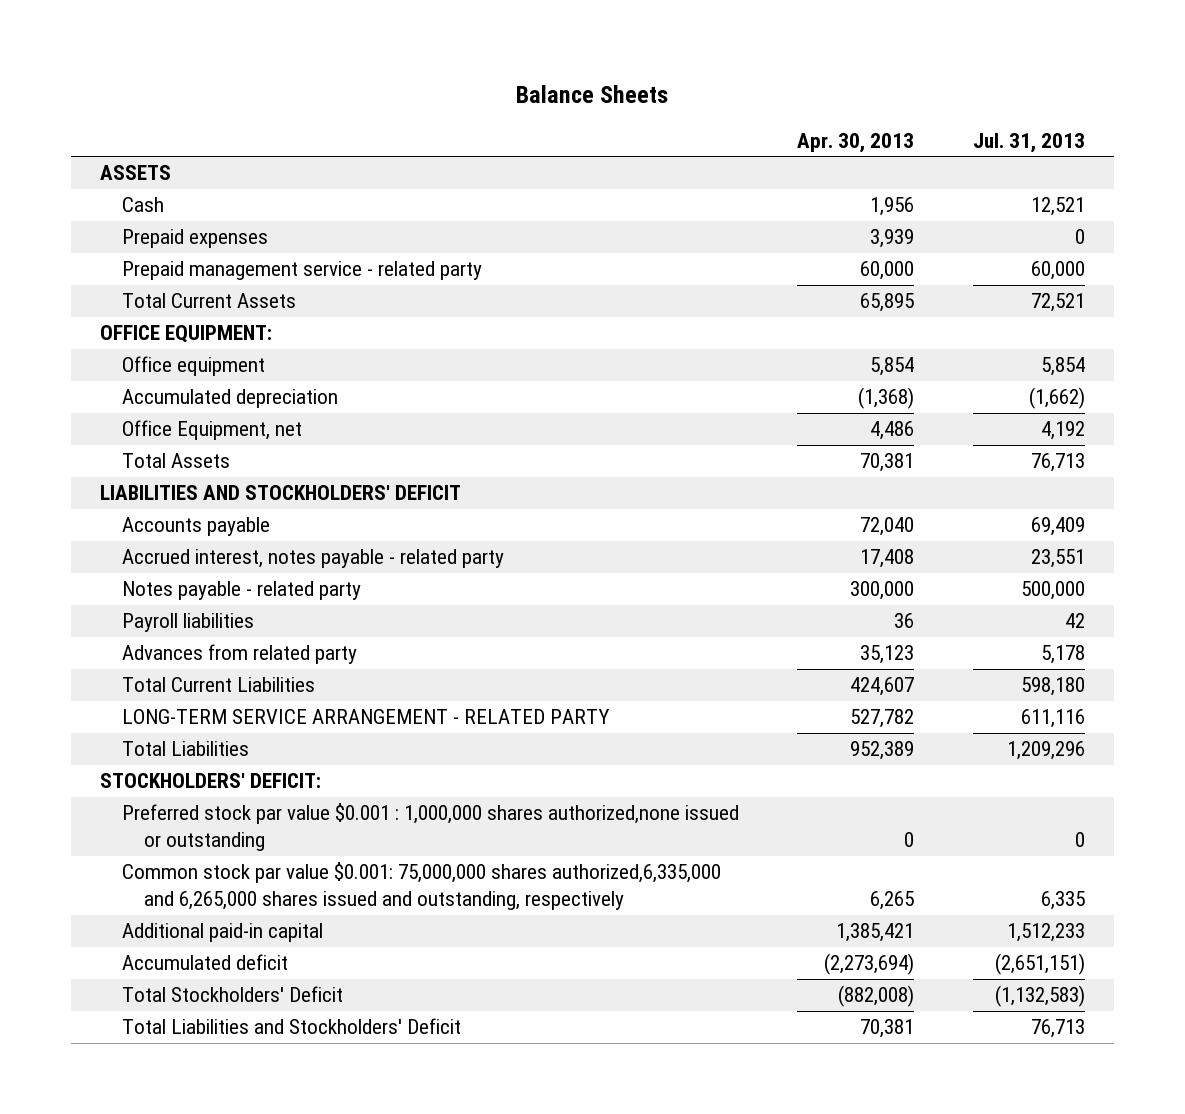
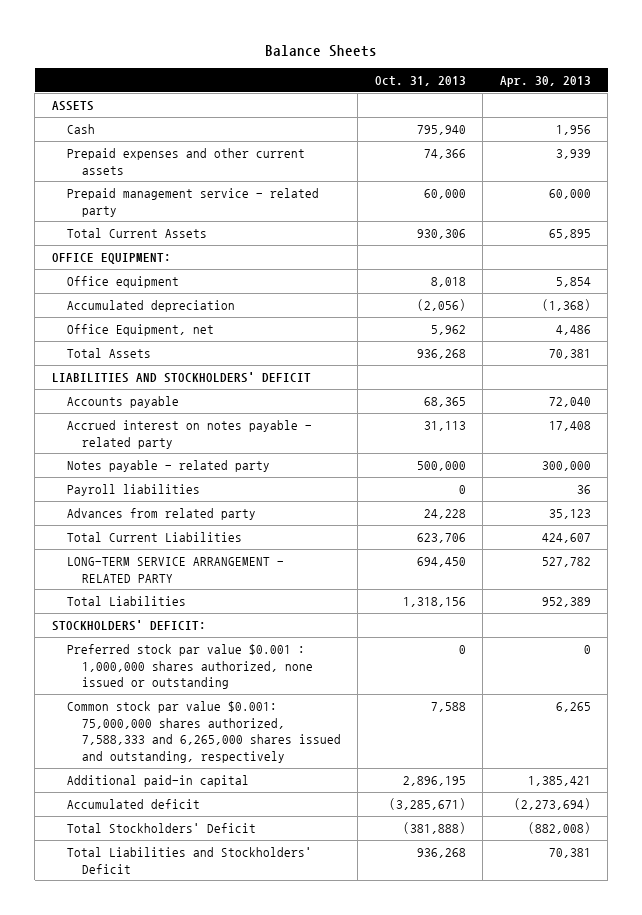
- | Apr. 30, 2013 | Jul. 31, 2013
+ | Oct. 31, 2013 | Apr. 30, 2013
- Prepaid expenses | 3,939 | 0
+ Prepaid expenses and other current assets | 74,366 | 3,939
- Accrued interest, notes payable - related party | 17,408 | 23,551
+ Accrued interest on notes payable - related party | 31,113 | 17,408
- Preferred stock par value $0.001 : 1,000,000 shares authorized,none issued or outstanding | 0 | 0
- Common stock par value $0.001: 75,000,000 shares authorized,6,335,000 and 6,265,000 shares issued and outstanding, respectively | 6,265 | 6,335
+ Preferred stock par value $0.001 : 1,000,000 shares authorized, none issued or outstanding | 0 | 0
+ Common stock par value $0.001: 75,000,000 shares authorized, 7,588,333 and 6,265,000 shares issued and outstanding, respectively | 7,588 | 6,265

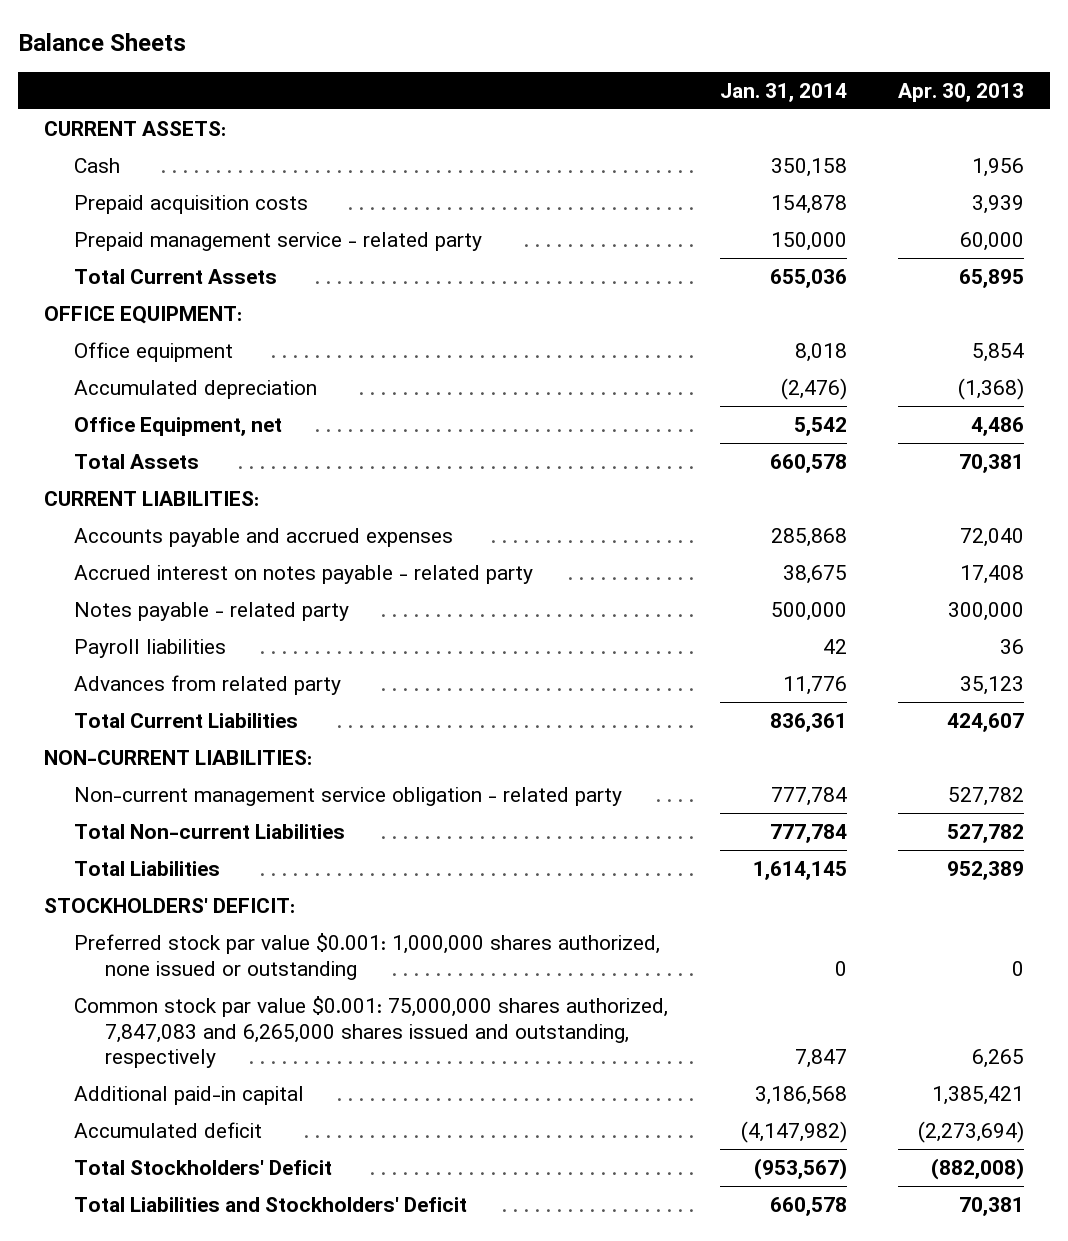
- | Oct. 31, 2013 | Apr. 30, 2013
+ | Jan. 31, 2014 | Apr. 30, 2013
- ASSETS
+ CURRENT ASSETS:
- Prepaid expenses and other current assets | 74,366 | 3,939
+ Prepaid acquisition costs | 154,878 | 3,939
- LIABILITIES AND STOCKHOLDERS' DEFICIT
- Accounts payable | 68,365 | 72,040
+ CURRENT LIABILITIES:
+ Accounts payable and accrued expenses | 285,868 | 72,040
- LONG-TERM SERVICE ARRANGEMENT - RELATED PARTY | 694,450 | 527,782
+ NON-CURRENT LIABILITIES:
+ Non-current management service obligation - related party | 777,784 | 527,782
+ Total Non-current Liabilities | 777,784 | 527,782
- Preferred stock par value $0.001 : 1,000,000 shares authorized, none issued or outstanding | 0 | 0
- Common stock par value $0.001: 75,000,000 shares authorized, 7,588,333 and 6,265,000 shares issued and outstanding, respectively | 7,588 | 6,265
+ Preferred stock par value $0.001: 1,000,000 shares authorized, none issued or outstanding | 0 | 0
+ Common stock par value $0.001: 75,000,000 shares authorized, 7,847,083 and 6,265,000 shares issued and outstanding, respectively | 7,847 | 6,265

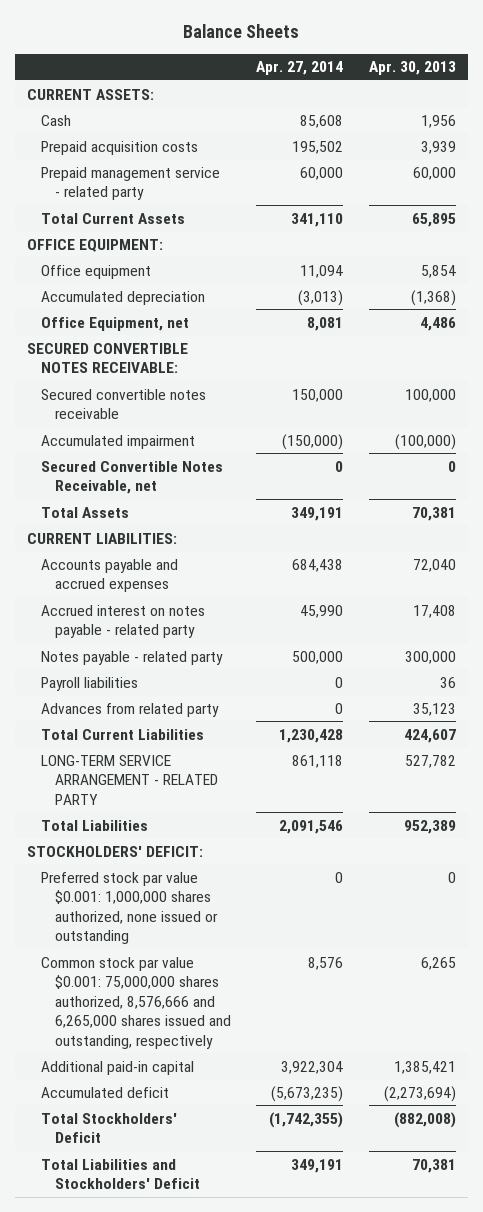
- | Jan. 31, 2014 | Apr. 30, 2013
+ | Apr. 27, 2014 | Apr. 30, 2013
+ SECURED CONVERTIBLE NOTES RECEIVABLE:
+ Secured convertible notes receivable | 150,000 | 100,000
+ Accumulated impairment | (150,000) | (100,000)
+ Secured Convertible Notes Receivable, net | 0 | 0
- NON-CURRENT LIABILITIES:
- Non-current management service obligation - related party | 777,784 | 527,782
- Total Non-current Liabilities | 777,784 | 527,782
+ LONG-TERM SERVICE ARRANGEMENT - RELATED PARTY | 861,118 | 527,782
- Common stock par value $0.001: 75,000,000 shares authorized, 7,847,083 and 6,265,000 shares issued and outstanding, respectively | 7,847 | 6,265
+ Common stock par value $0.001: 75,000,000 shares authorized, 8,576,666 and 6,265,000 shares issued and outstanding, respectively | 8,576 | 6,265

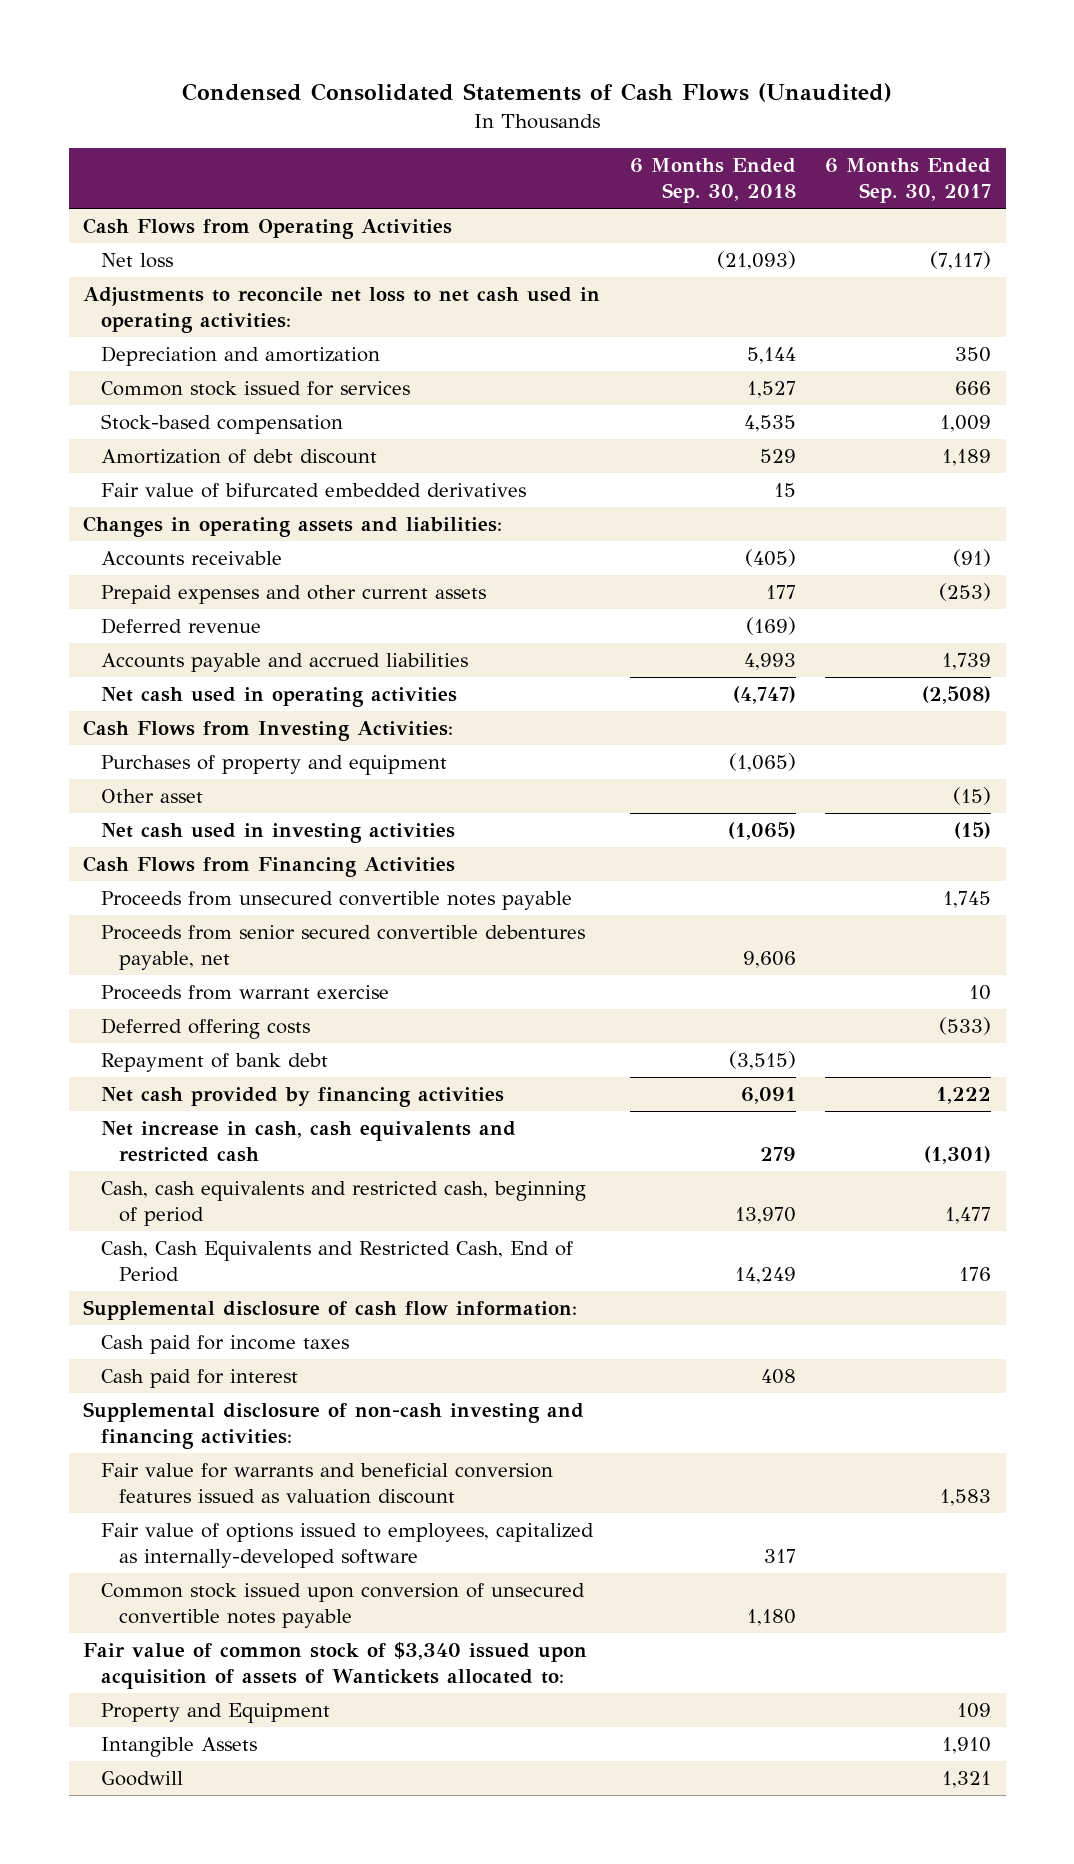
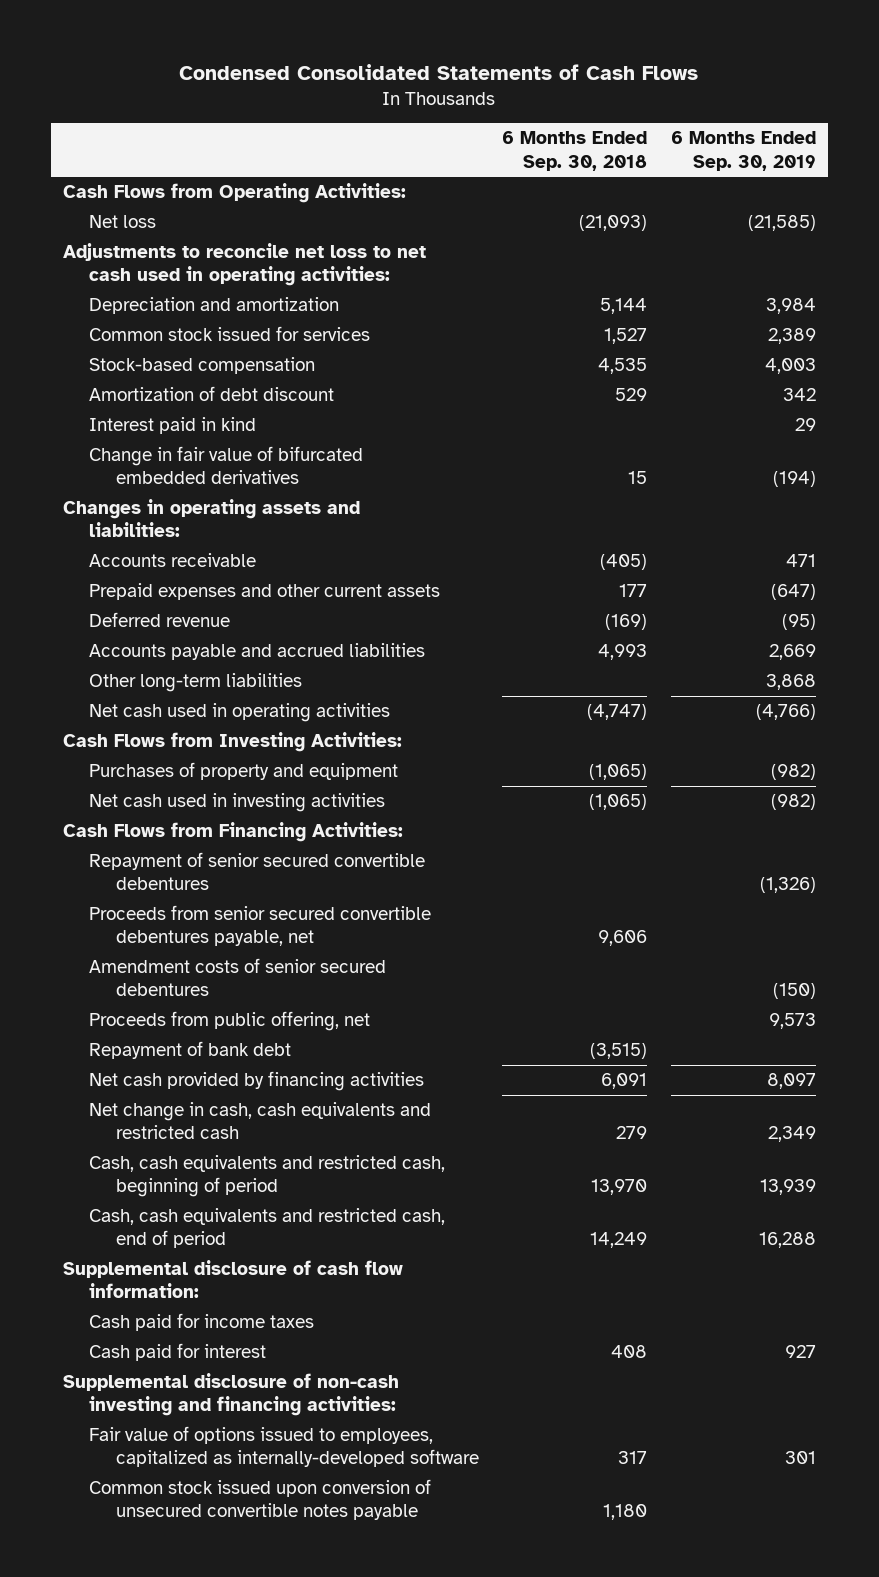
- Condensed Consolidated Statements of Cash Flows (Unaudited)
+ Condensed Consolidated Statements of Cash Flows
- | 6 Months Ended Sep. 30, 2018 | 6 Months Ended Sep. 30, 2017
+ | 6 Months Ended Sep. 30, 2018 | 6 Months Ended Sep. 30, 2019
- Cash Flows from Operating Activities
+ Cash Flows from Operating Activities:
- Fair value of bifurcated embedded derivatives | 15 |
+ Interest paid in kind | | 29
+ Change in fair value of bifurcated embedded derivatives | 15 | (194)
+ Other long-term liabilities | | 3,868
- Other asset | | (15)
- Cash Flows from Financing Activities
- Proceeds from unsecured convertible notes payable | | 1,745
+ Cash Flows from Financing Activities:
+ Repayment of senior secured convertible debentures | | (1,326)
- Proceeds from warrant exercise | | 10
- Deferred offering costs | | (533)
+ Amendment costs of senior secured debentures | | (150)
+ Proceeds from public offering, net | | 9,573
- Net increase in cash, cash equivalents and restricted cash | 279 | (1,301)
+ Net change in cash, cash equivalents and restricted cash | 279 | 2,349
- Cash, Cash Equivalents and Restricted Cash, End of Period | 14,249 | 176
+ Cash, cash equivalents and restricted cash, end of period | 14,249 | 16,288
- Fair value for warrants and beneficial conversion features issued as valuation discount | | 1,583
- Fair value of common stock of $3,340 issued upon acquisition of assets of Wantickets allocated to:
- Property and Equipment | | 109
- Intangible Assets | | 1,910
- Goodwill | | 1,321

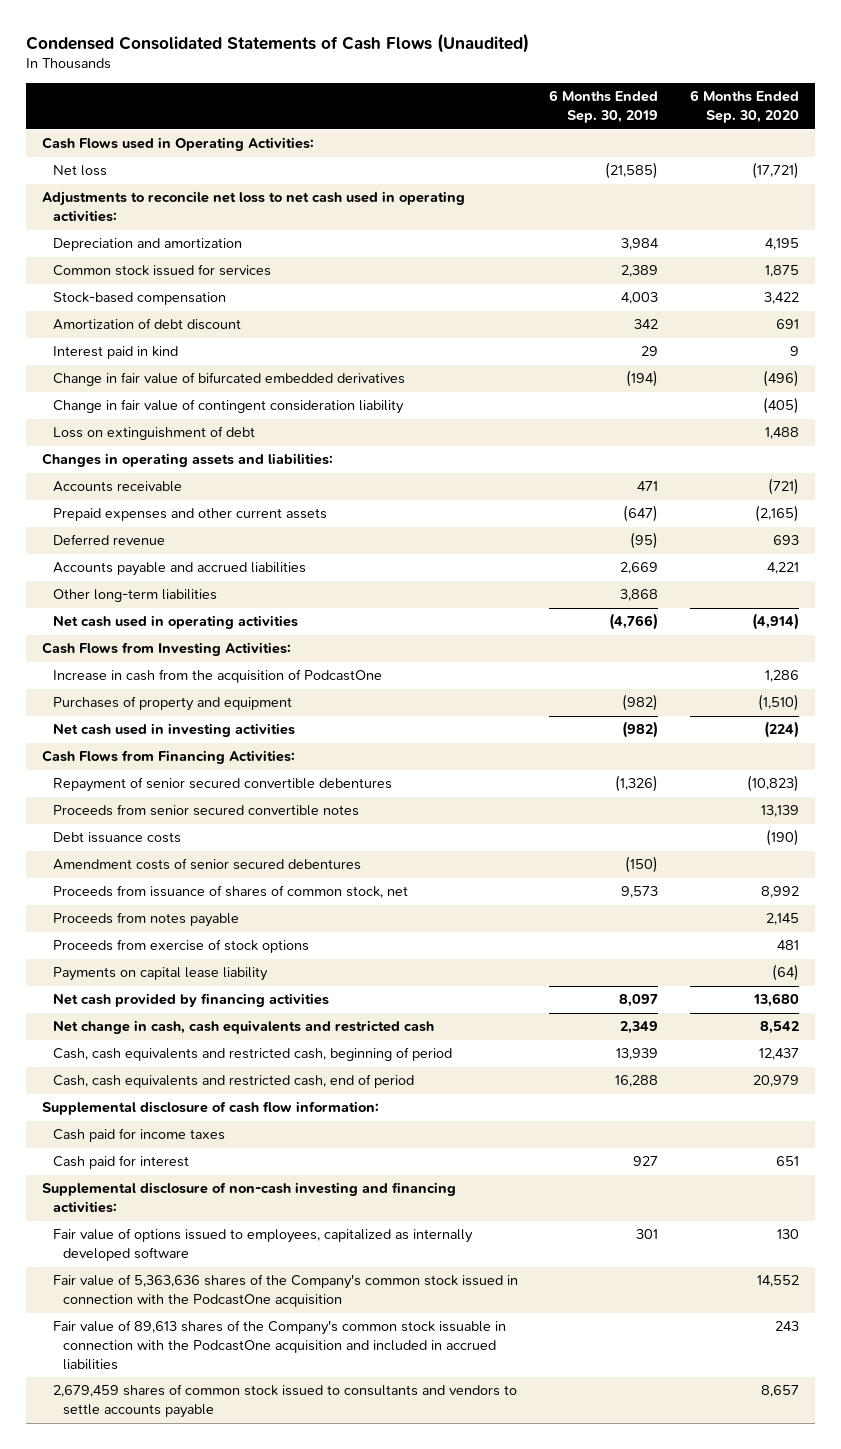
- Condensed Consolidated Statements of Cash Flows
+ Condensed Consolidated Statements of Cash Flows (Unaudited)
- | 6 Months Ended Sep. 30, 2018 | 6 Months Ended Sep. 30, 2019
+ | 6 Months Ended Sep. 30, 2019 | 6 Months Ended Sep. 30, 2020
- Cash Flows from Operating Activities:
+ Cash Flows used in Operating Activities:
+ Change in fair value of contingent consideration liability | | (405)
+ Loss on extinguishment of debt | | 1,488
+ Increase in cash from the acquisition of PodcastOne | | 1,286
- Proceeds from senior secured convertible debentures payable, net | 9,606 |
+ Proceeds from senior secured convertible notes | | 13,139
+ Debt issuance costs | | (190)
- Proceeds from public offering, net | | 9,573
- Repayment of bank debt | (3,515) |
+ Proceeds from issuance of shares of common stock, net | 9,573 | 8,992
+ Proceeds from notes payable | | 2,145
+ Proceeds from exercise of stock options | | 481
+ Payments on capital lease liability | | (64)
- Fair value of options issued to employees, capitalized as internally-developed software | 317 | 301
- Common stock issued upon conversion of unsecured convertible notes payable | 1,180 |
+ Fair value of options issued to employees, capitalized as internally developed software | 301 | 130
+ Fair value of 5,363,636 shares of the Company's common stock issued in connection with the PodcastOne acquisition | | 14,552
+ Fair value of 89,613 shares of the Company's common stock issuable in connection with the PodcastOne acquisition and included in accrued liabilities | | 243
+ 2,679,459 shares of common stock issued to consultants and vendors to settle accounts payable | | 8,657

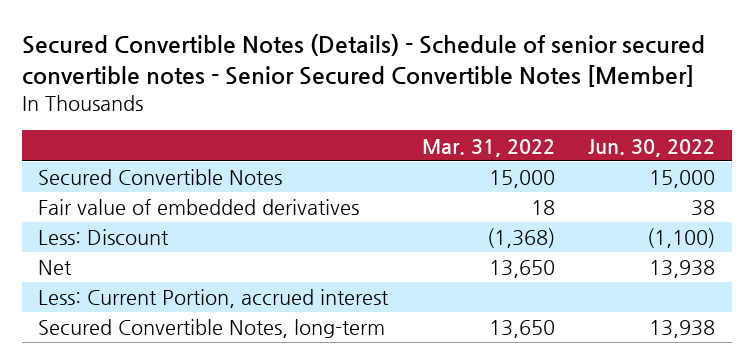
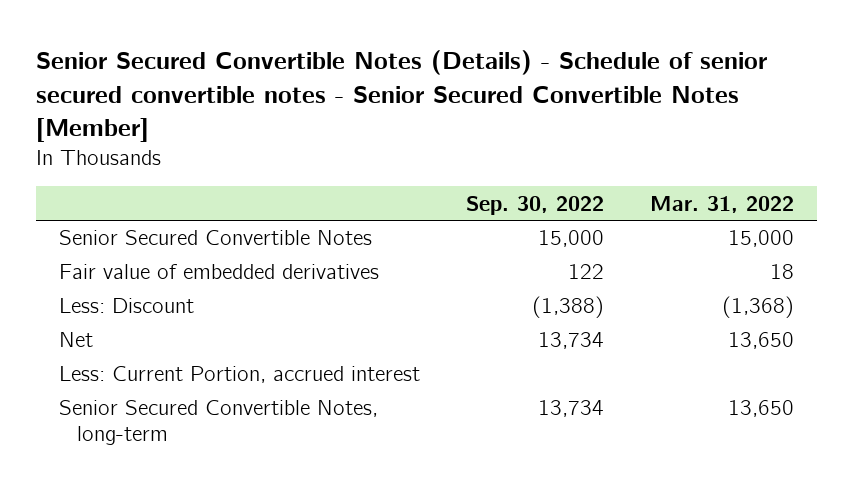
- Secured Convertible Notes (Details) - Schedule of senior secured convertible notes - Senior Secured Convertible Notes [Member]
+ Senior Secured Convertible Notes (Details) - Schedule of senior secured convertible notes - Senior Secured Convertible Notes [Member]
- | Mar. 31, 2022 | Jun. 30, 2022
+ | Sep. 30, 2022 | Mar. 31, 2022
- Secured Convertible Notes | 15,000 | 15,000
+ Senior Secured Convertible Notes | 15,000 | 15,000
- Secured Convertible Notes, long-term | 13,650 | 13,938
+ Senior Secured Convertible Notes, long-term | 13,734 | 13,650

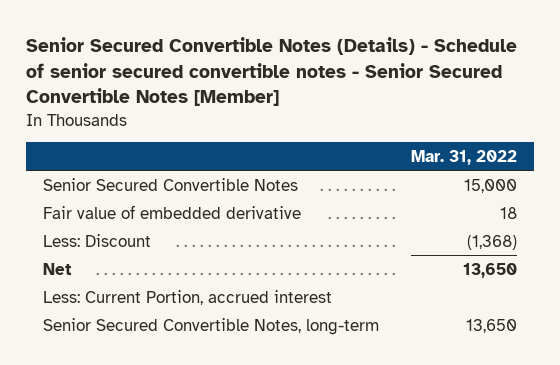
- | Sep. 30, 2022 | Mar. 31, 2022
+ | Mar. 31, 2022
- Fair value of embedded derivatives | 122 | 18
+ Fair value of embedded derivative | 18

